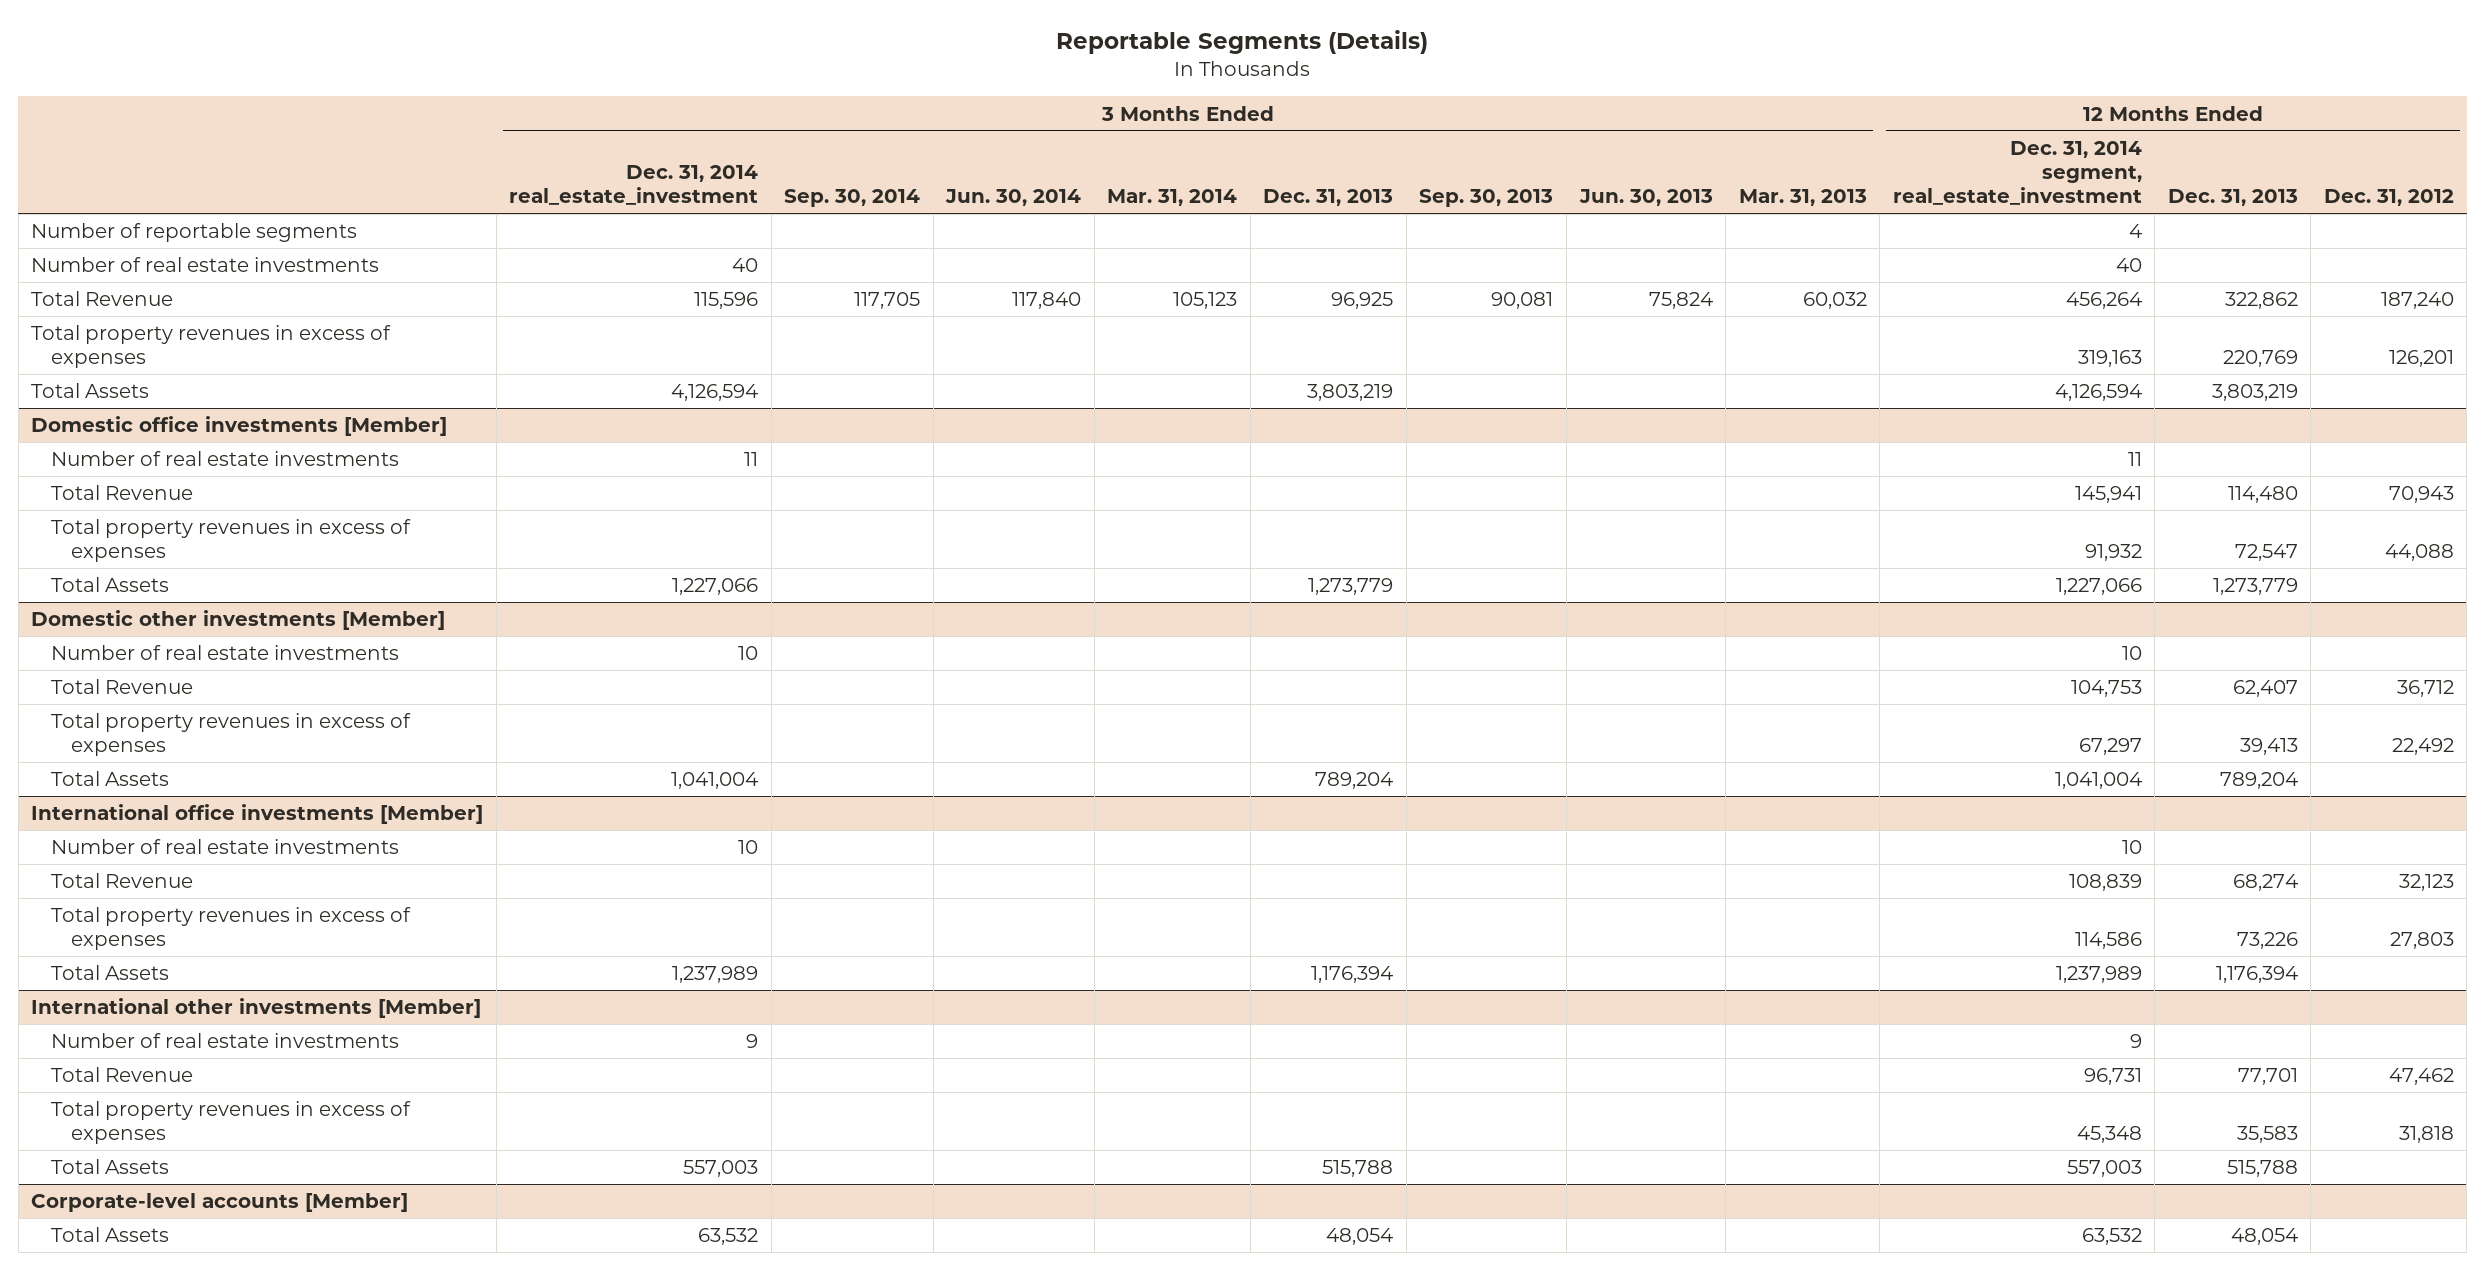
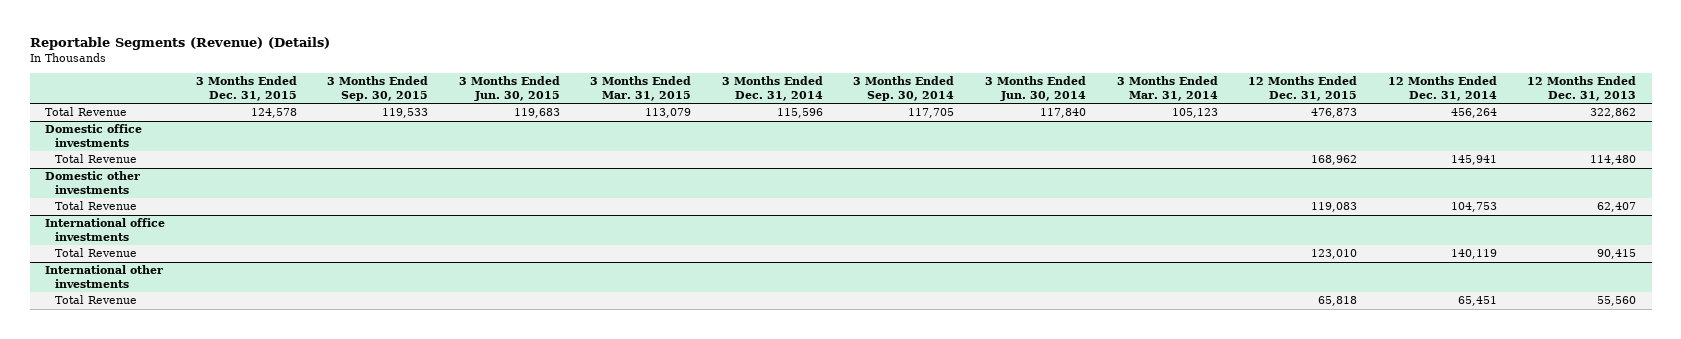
- Reportable Segments (Details)
+ Reportable Segments (Revenue) (Details)
- | 3 Months Ended Dec. 31, 2014 real_estate_investment | 3 Months Ended Sep. 30, 2014 | 3 Months Ended Jun. 30, 2014 | 3 Months Ended Mar. 31, 2014 | 3 Months Ended Dec. 31, 2013 | 3 Months Ended Sep. 30, 2013 | 3 Months Ended Jun. 30, 2013 | 3 Months Ended Mar. 31, 2013 | 12 Months Ended Dec. 31, 2014 segment, real_estate_investment | 12 Months Ended Dec. 31, 2013 | 12 Months Ended Dec. 31, 2012
+ | 3 Months Ended Dec. 31, 2015 | 3 Months Ended Sep. 30, 2015 | 3 Months Ended Jun. 30, 2015 | 3 Months Ended Mar. 31, 2015 | 3 Months Ended Dec. 31, 2014 | 3 Months Ended Sep. 30, 2014 | 3 Months Ended Jun. 30, 2014 | 3 Months Ended Mar. 31, 2014 | 12 Months Ended Dec. 31, 2015 | 12 Months Ended Dec. 31, 2014 | 12 Months Ended Dec. 31, 2013
- Number of reportable segments | | | | | | | | | 4 | |
- Number of real estate investments | 40 | | | | | | | | 40 | |
- Total property revenues in excess of expenses | | | | | | | | | 319,163 | 220,769 | 126,201
- Total Assets | 4,126,594 | | | | 3,803,219 | | | | 4,126,594 | 3,803,219 |
- Domestic office investments [Member]
- Number of real estate investments | 11 | | | | | | | | 11 | |
+ Domestic office investments
- Total property revenues in excess of expenses | | | | | | | | | 91,932 | 72,547 | 44,088
- Total Assets | 1,227,066 | | | | 1,273,779 | | | | 1,227,066 | 1,273,779 |
- Domestic other investments [Member]
- Number of real estate investments | 10 | | | | | | | | 10 | |
+ Domestic other investments
- Total property revenues in excess of expenses | | | | | | | | | 67,297 | 39,413 | 22,492
- Total Assets | 1,041,004 | | | | 789,204 | | | | 1,041,004 | 789,204 |
- International office investments [Member]
- Number of real estate investments | 10 | | | | | | | | 10 | |
- Total Revenue | | | | | | | | | 108,839 | 68,274 | 32,123
- Total property revenues in excess of expenses | | | | | | | | | 114,586 | 73,226 | 27,803
- Total Assets | 1,237,989 | | | | 1,176,394 | | | | 1,237,989 | 1,176,394 |
- International other investments [Member]
- Number of real estate investments | 9 | | | | | | | | 9 | |
- Total Revenue | | | | | | | | | 96,731 | 77,701 | 47,462
- Total property revenues in excess of expenses | | | | | | | | | 45,348 | 35,583 | 31,818
- Total Assets | 557,003 | | | | 515,788 | | | | 557,003 | 515,788 |
- Corporate-level accounts [Member]
- Total Assets | 63,532 | | | | 48,054 | | | | 63,532 | 48,054 |
+ International office investments
+ Total Revenue | | | | | | | | | 123,010 | 140,119 | 90,415
+ International other investments
+ Total Revenue | | | | | | | | | 65,818 | 65,451 | 55,560

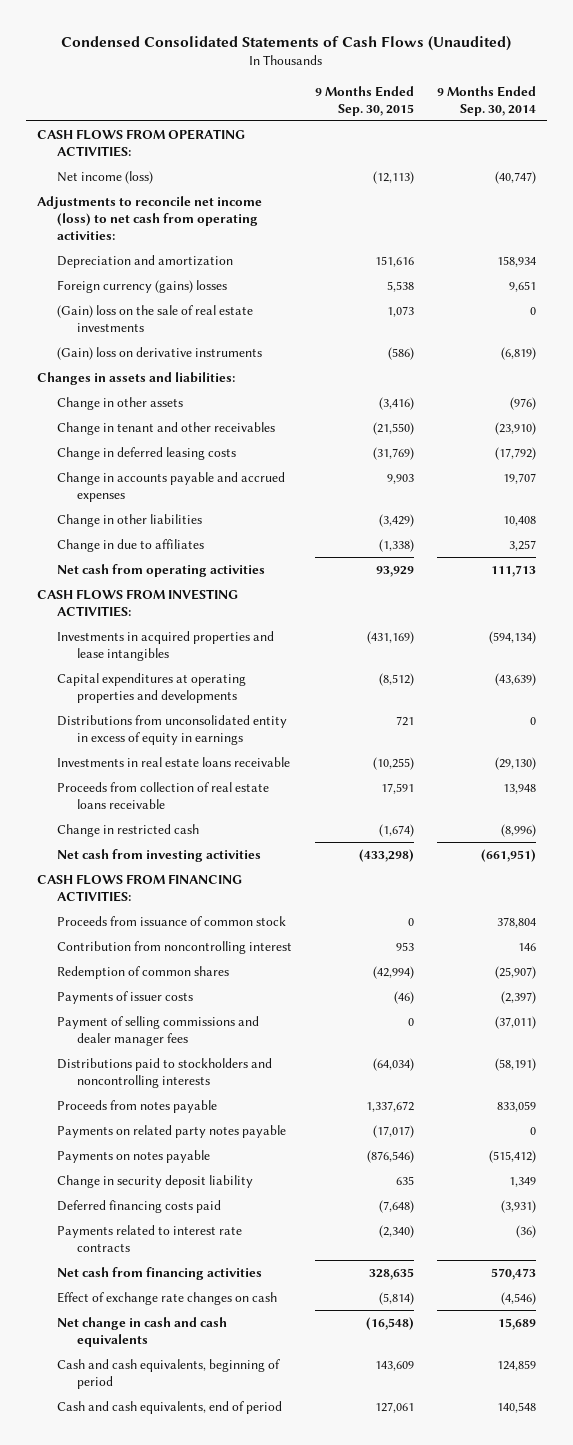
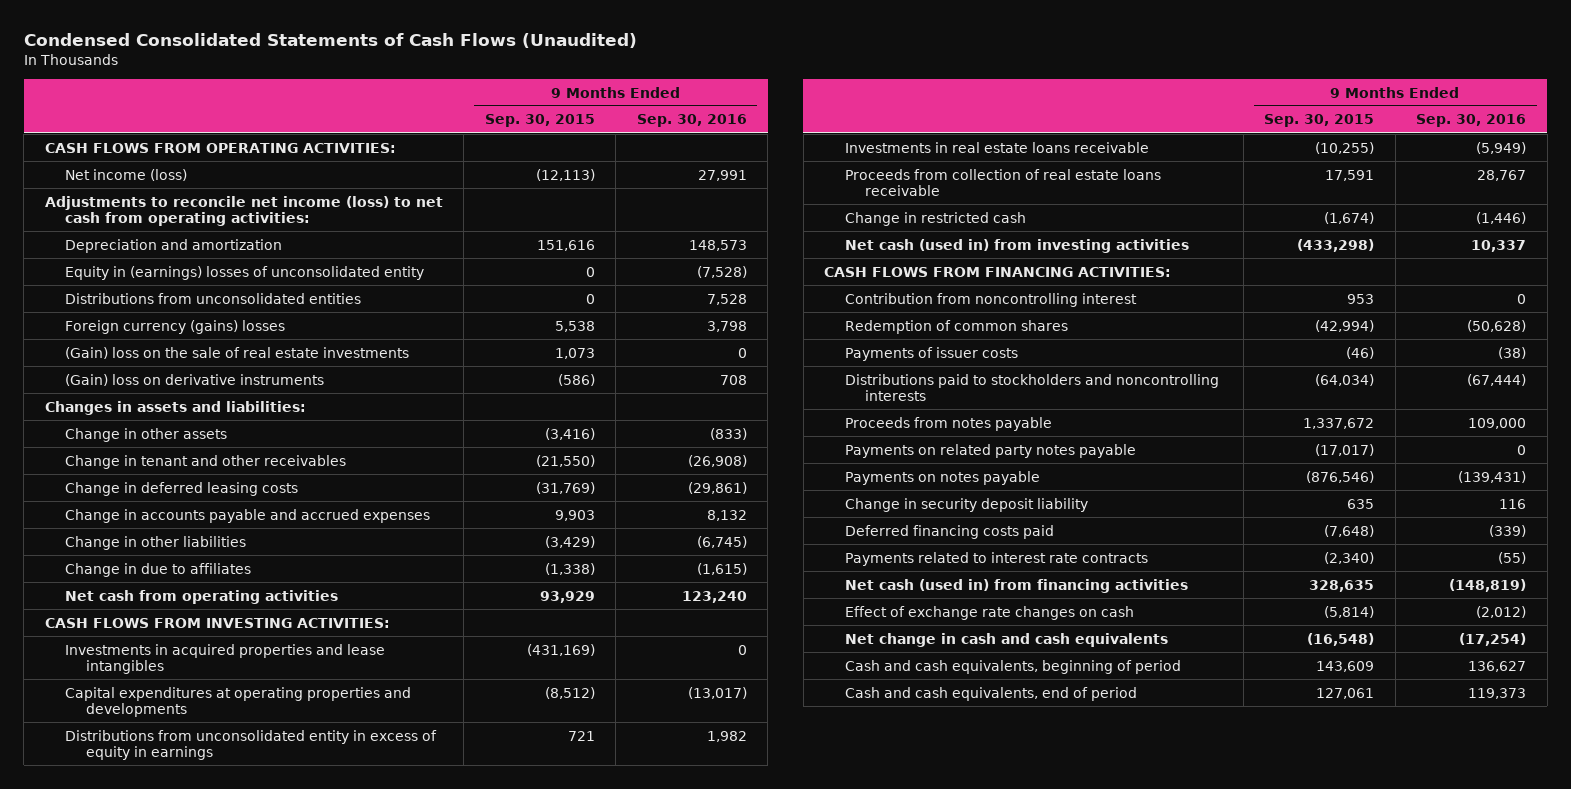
- | 9 Months Ended Sep. 30, 2015 | 9 Months Ended Sep. 30, 2014
+ | 9 Months Ended Sep. 30, 2015 | 9 Months Ended Sep. 30, 2016
+ Equity in (earnings) losses of unconsolidated entity | 0 | (7,528)
+ Distributions from unconsolidated entities | 0 | 7,528
- Net cash from investing activities | (433,298) | (661,951)
+ Net cash (used in) from investing activities | (433,298) | 10,337
- Proceeds from issuance of common stock | 0 | 378,804
- Payment of selling commissions and dealer manager fees | 0 | (37,011)
- Net cash from financing activities | 328,635 | 570,473
+ Net cash (used in) from financing activities | 328,635 | (148,819)

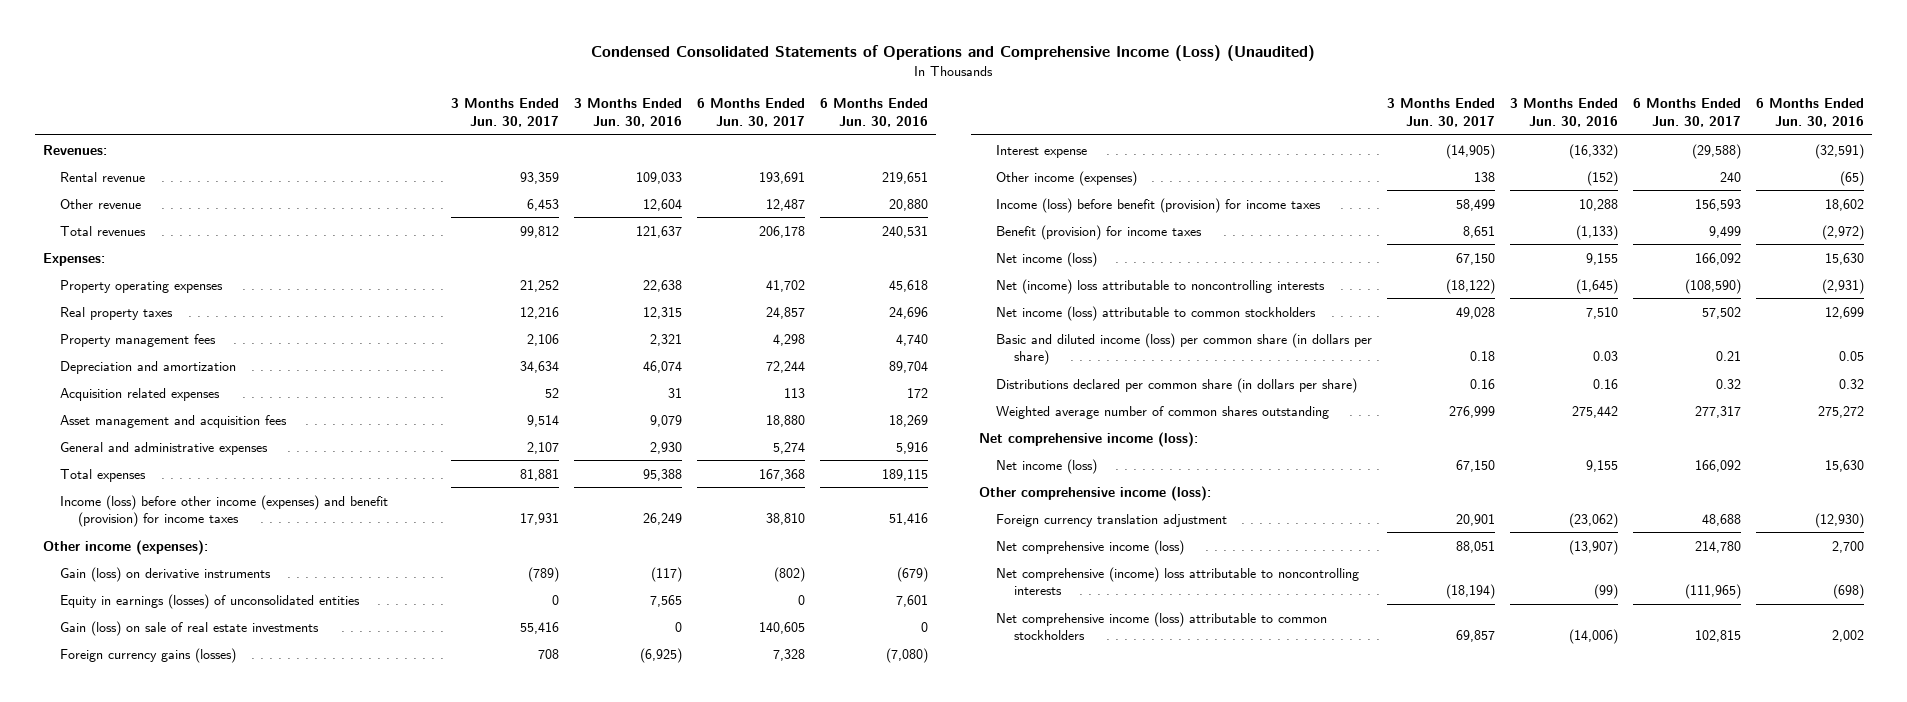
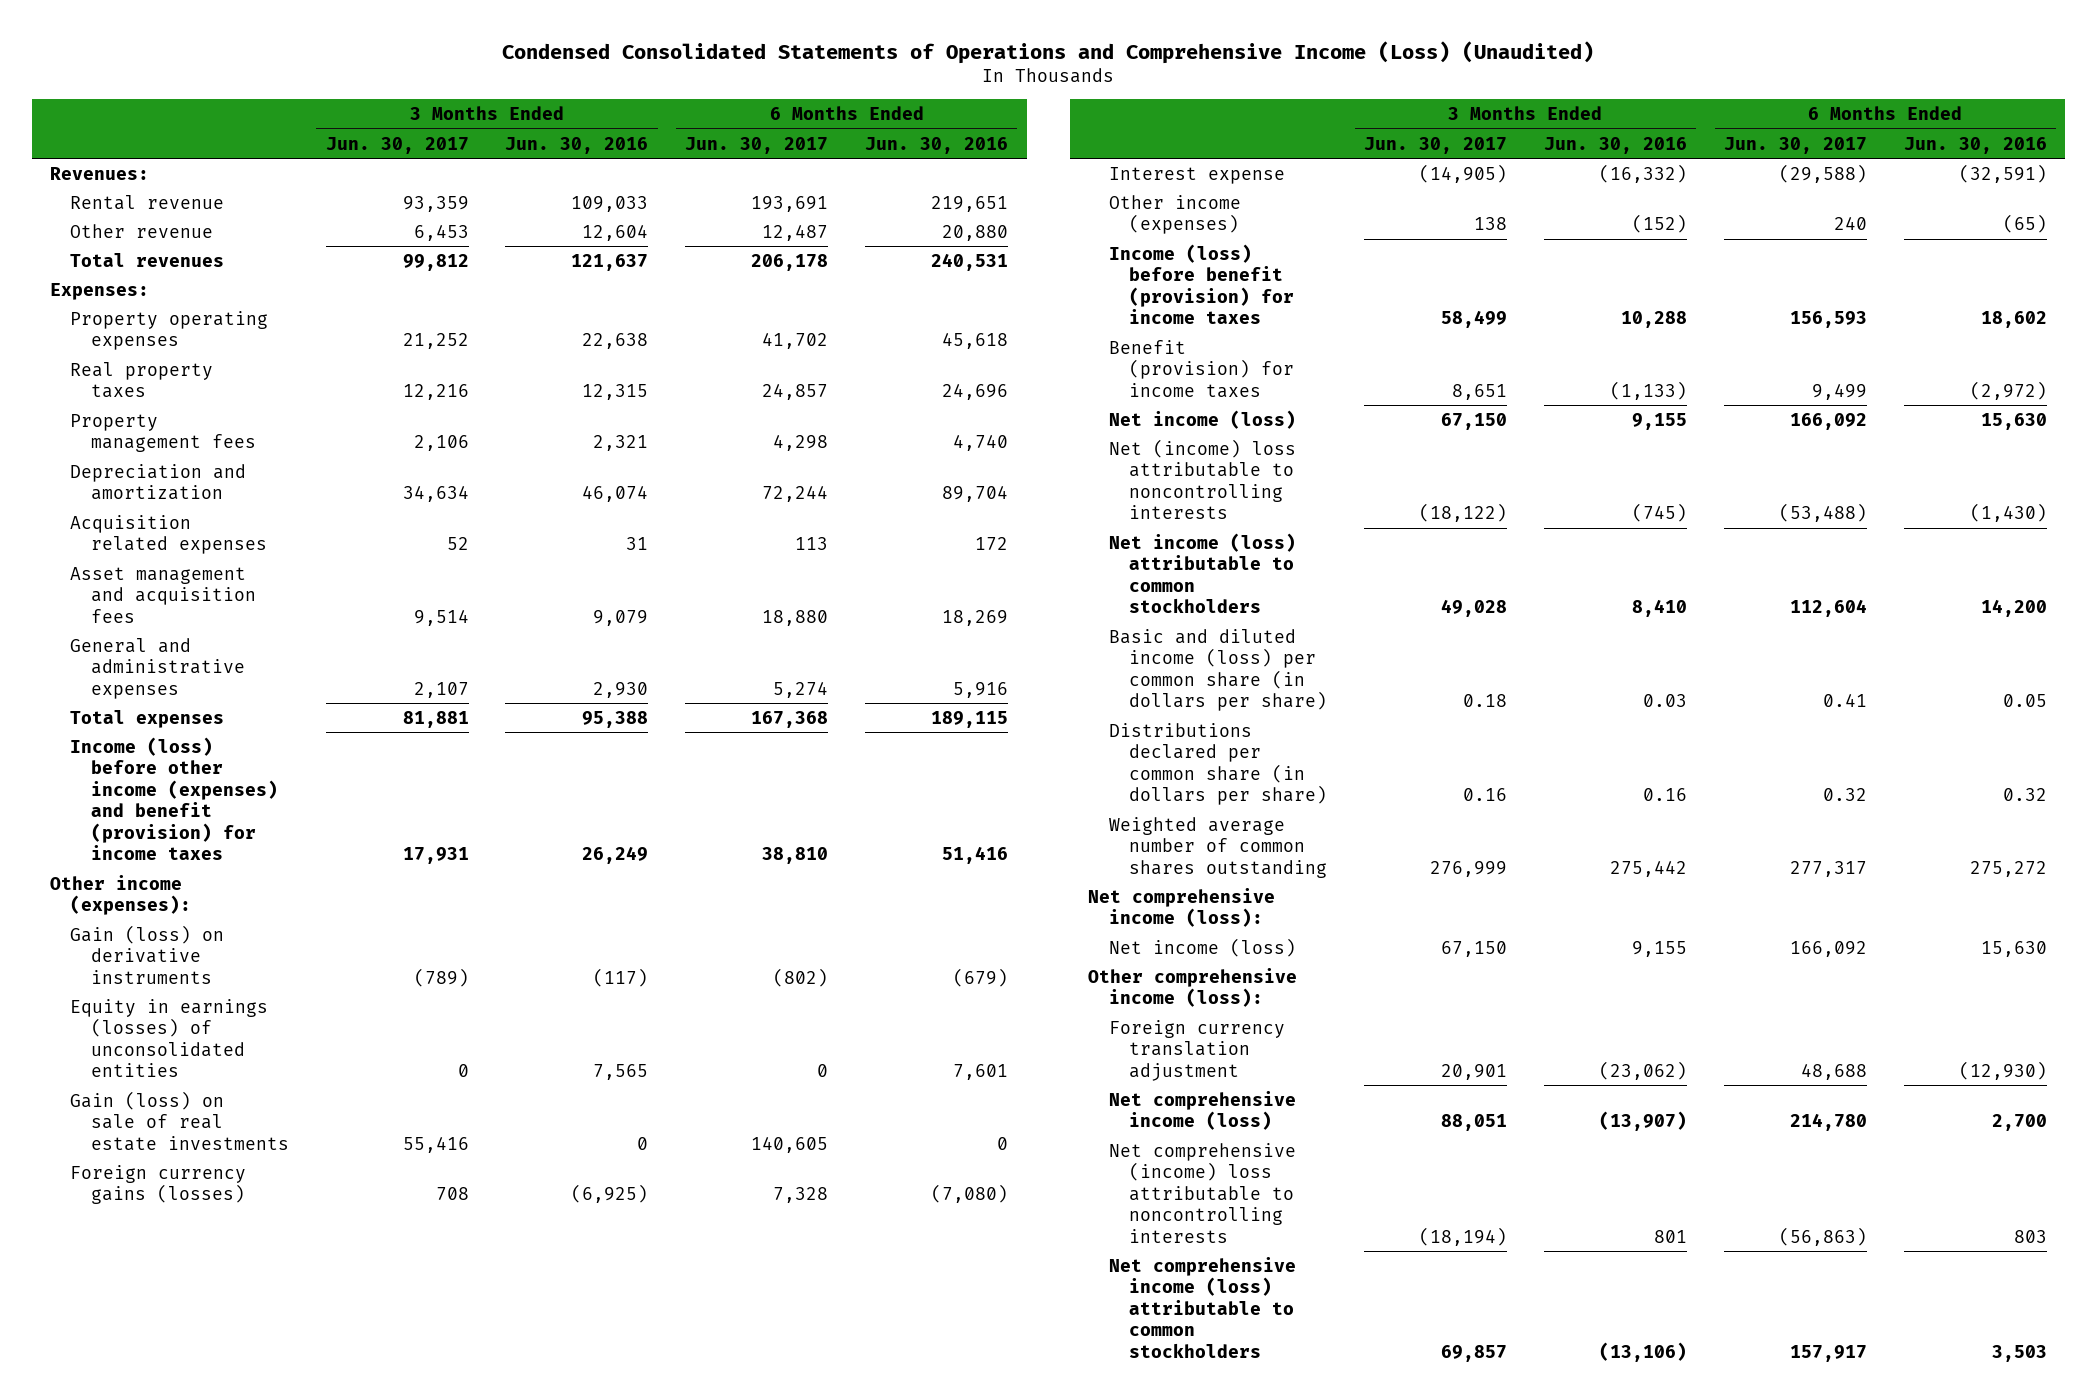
- Net (income) loss attributable to noncontrolling interests | (18,122) | (1,645) | (108,590) | (2,931)
- Net income (loss) attributable to common stockholders | 49,028 | 7,510 | 57,502 | 12,699
- Basic and diluted income (loss) per common share (in dollars per share) | 0.18 | 0.03 | 0.21 | 0.05
+ Net (income) loss attributable to noncontrolling interests | (18,122) | (745) | (53,488) | (1,430)
+ Net income (loss) attributable to common stockholders | 49,028 | 8,410 | 112,604 | 14,200
+ Basic and diluted income (loss) per common share (in dollars per share) | 0.18 | 0.03 | 0.41 | 0.05
- Net comprehensive (income) loss attributable to noncontrolling interests | (18,194) | (99) | (111,965) | (698)
- Net comprehensive income (loss) attributable to common stockholders | 69,857 | (14,006) | 102,815 | 2,002
+ Net comprehensive (income) loss attributable to noncontrolling interests | (18,194) | 801 | (56,863) | 803
+ Net comprehensive income (loss) attributable to common stockholders | 69,857 | (13,106) | 157,917 | 3,503

